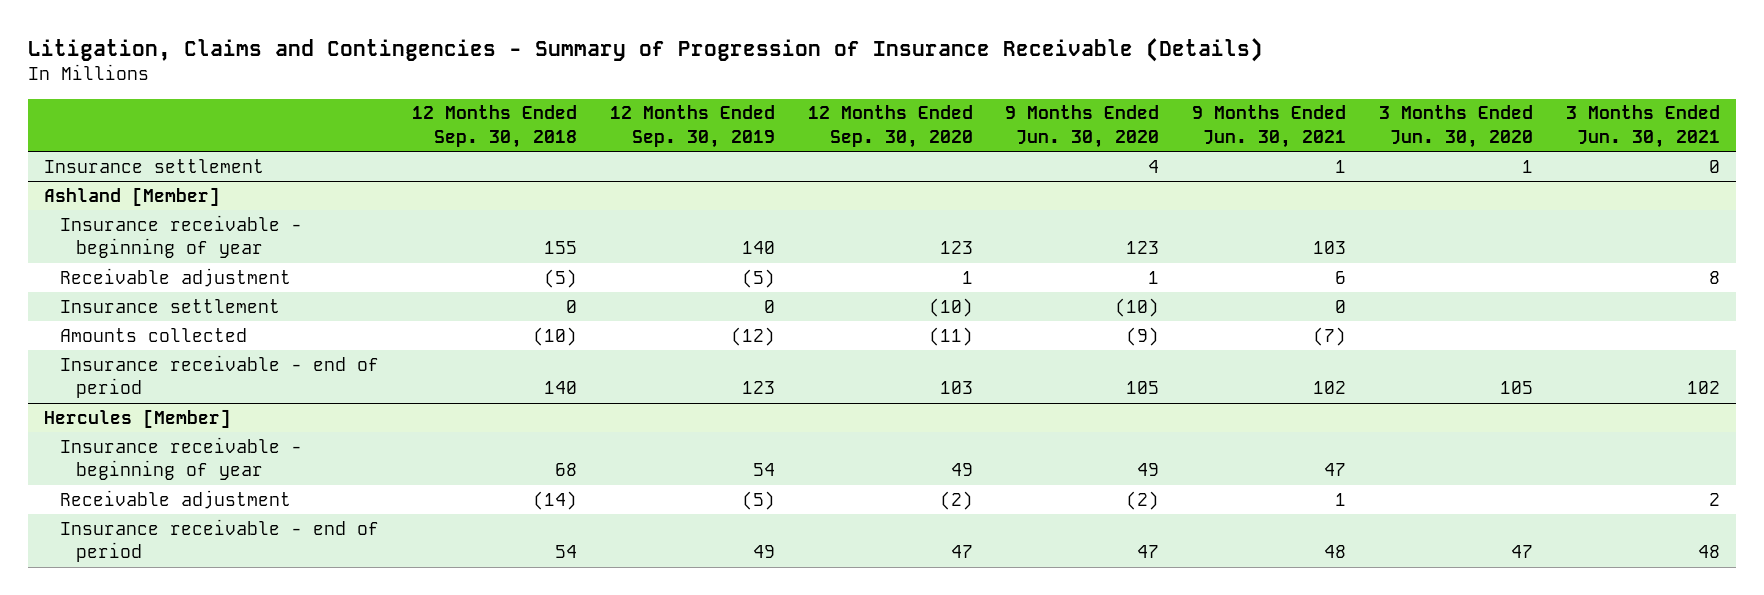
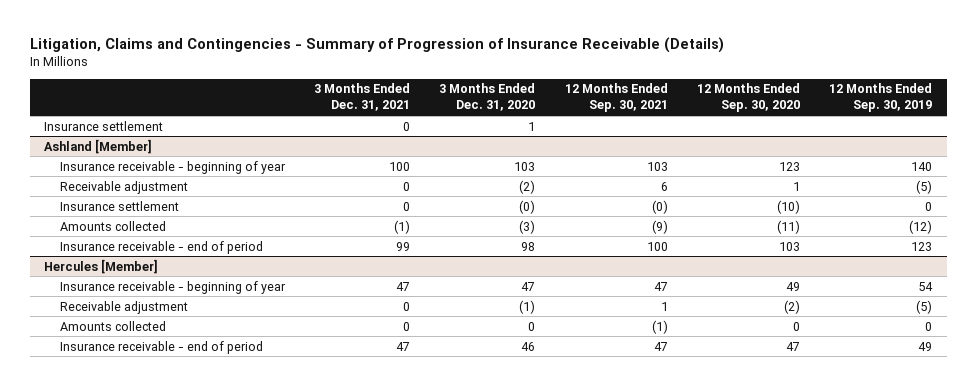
- | 12 Months Ended Sep. 30, 2018 | 12 Months Ended Sep. 30, 2019 | 12 Months Ended Sep. 30, 2020 | 9 Months Ended Jun. 30, 2020 | 9 Months Ended Jun. 30, 2021 | 3 Months Ended Jun. 30, 2020 | 3 Months Ended Jun. 30, 2021
+ | 3 Months Ended Dec. 31, 2021 | 3 Months Ended Dec. 31, 2020 | 12 Months Ended Sep. 30, 2021 | 12 Months Ended Sep. 30, 2020 | 12 Months Ended Sep. 30, 2019
@ Hercules [Member]
+ Amounts collected | 0 | 0 | (1) | 0 | 0

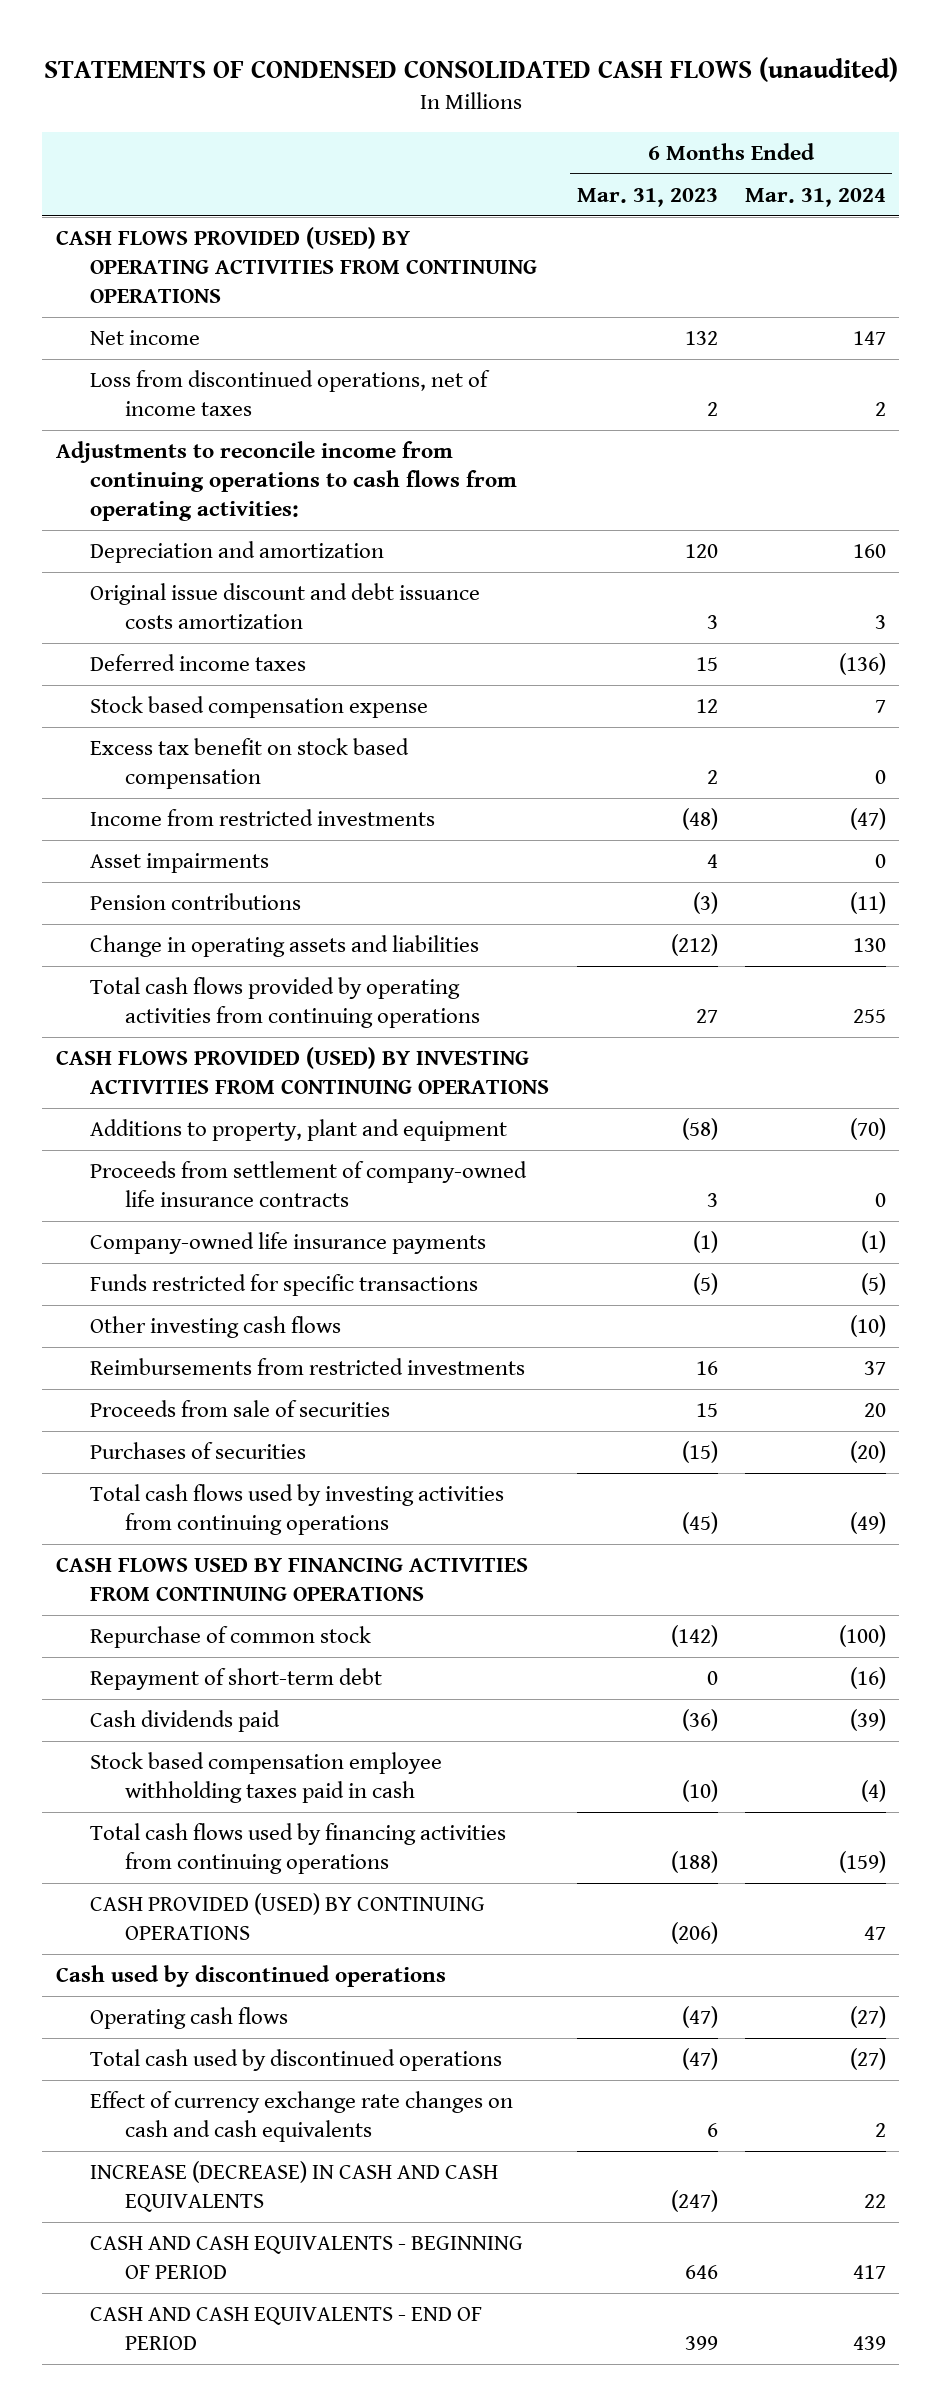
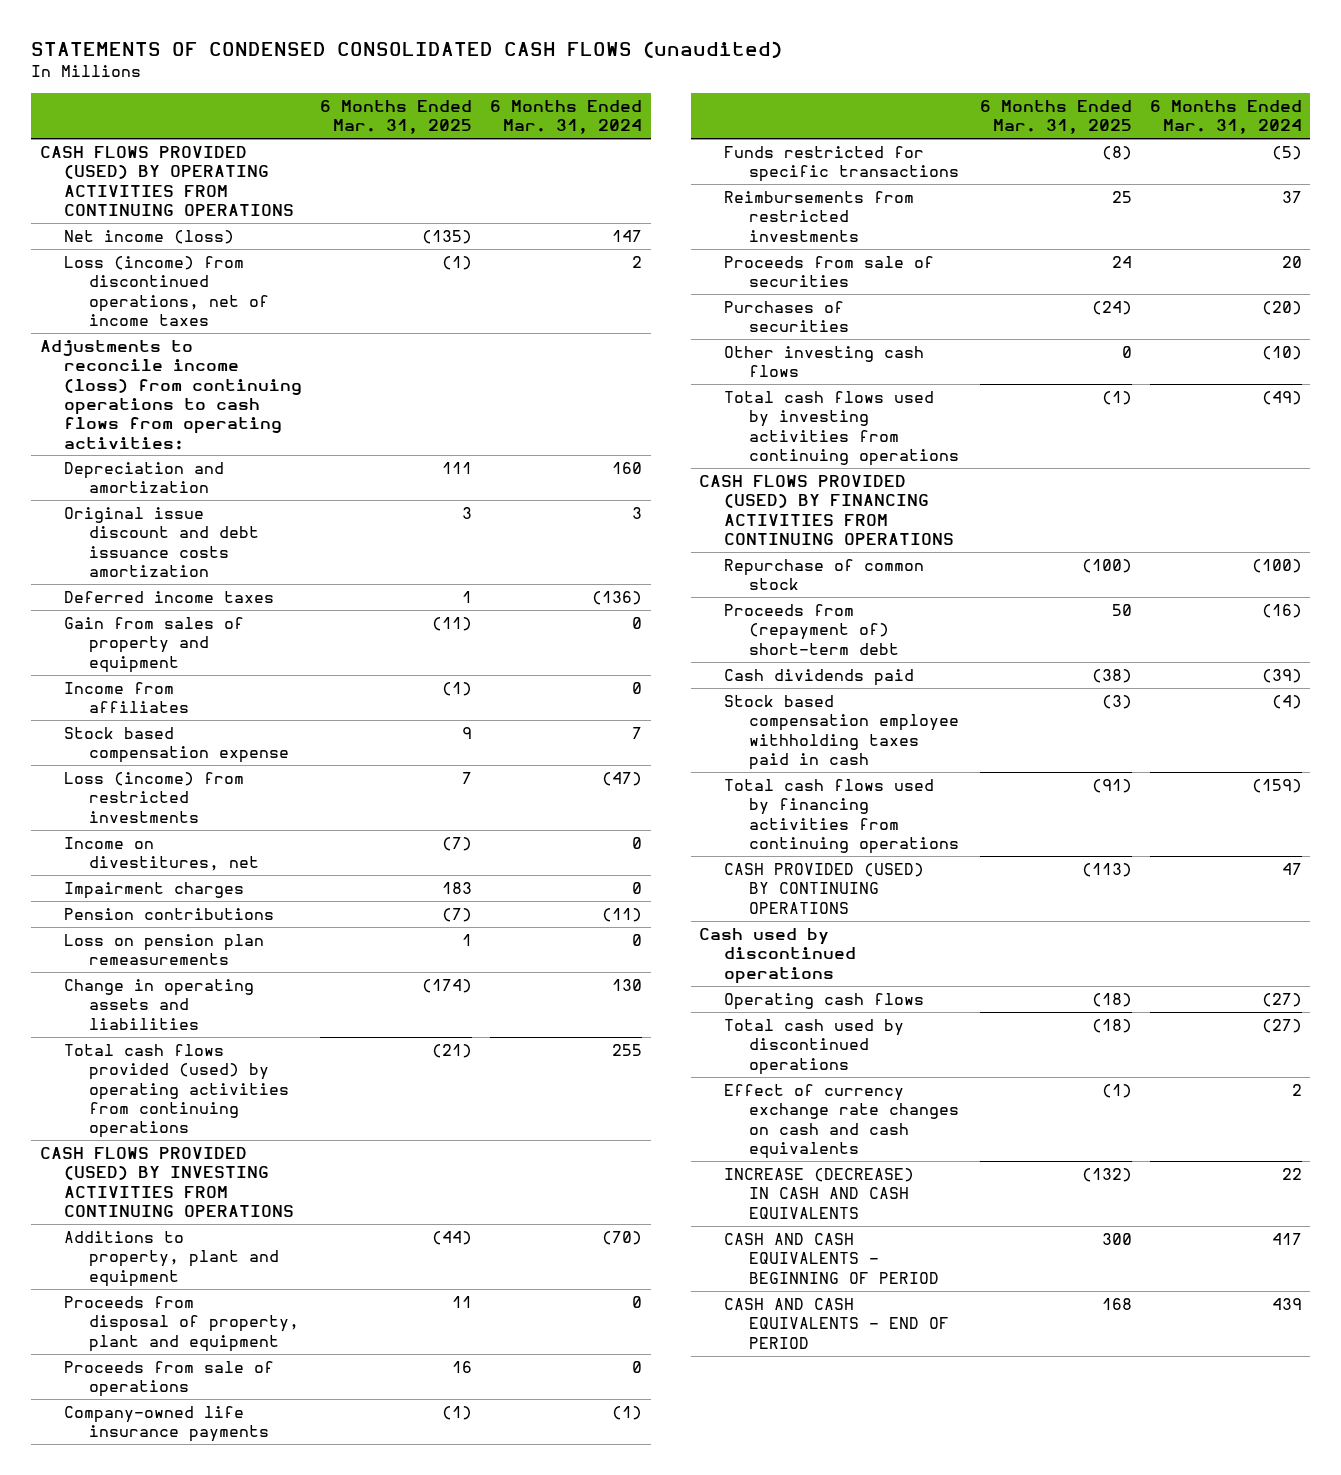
- | 6 Months Ended Mar. 31, 2023 | 6 Months Ended Mar. 31, 2024
+ | 6 Months Ended Mar. 31, 2025 | 6 Months Ended Mar. 31, 2024
- Net income | 132 | 147
- Loss from discontinued operations, net of income taxes | 2 | 2
- Adjustments to reconcile income from continuing operations to cash flows from operating activities:
+ Net income (loss) | (135) | 147
+ Loss (income) from discontinued operations, net of income taxes | (1) | 2
+ Adjustments to reconcile income (loss) from continuing operations to cash flows from operating activities:
+ Gain from sales of property and equipment | (11) | 0
+ Income from affiliates | (1) | 0
- Excess tax benefit on stock based compensation | 2 | 0
- Income from restricted investments | (48) | (47)
- Asset impairments | 4 | 0
+ Loss (income) from restricted investments | 7 | (47)
+ Income on divestitures, net | (7) | 0
+ Impairment charges | 183 | 0
+ Loss on pension plan remeasurements | 1 | 0
- Total cash flows provided by operating activities from continuing operations | 27 | 255
+ Total cash flows provided (used) by operating activities from continuing operations | (21) | 255
- Proceeds from settlement of company-owned life insurance contracts | 3 | 0
+ Proceeds from disposal of property, plant and equipment | 11 | 0
+ Proceeds from sale of operations | 16 | 0
moved down: Other investing cash flows | 0 | (10)
- CASH FLOWS USED BY FINANCING ACTIVITIES FROM CONTINUING OPERATIONS
+ CASH FLOWS PROVIDED (USED) BY FINANCING ACTIVITIES FROM CONTINUING OPERATIONS
- Repayment of short-term debt | 0 | (16)
+ Proceeds from (repayment of) short-term debt | 50 | (16)

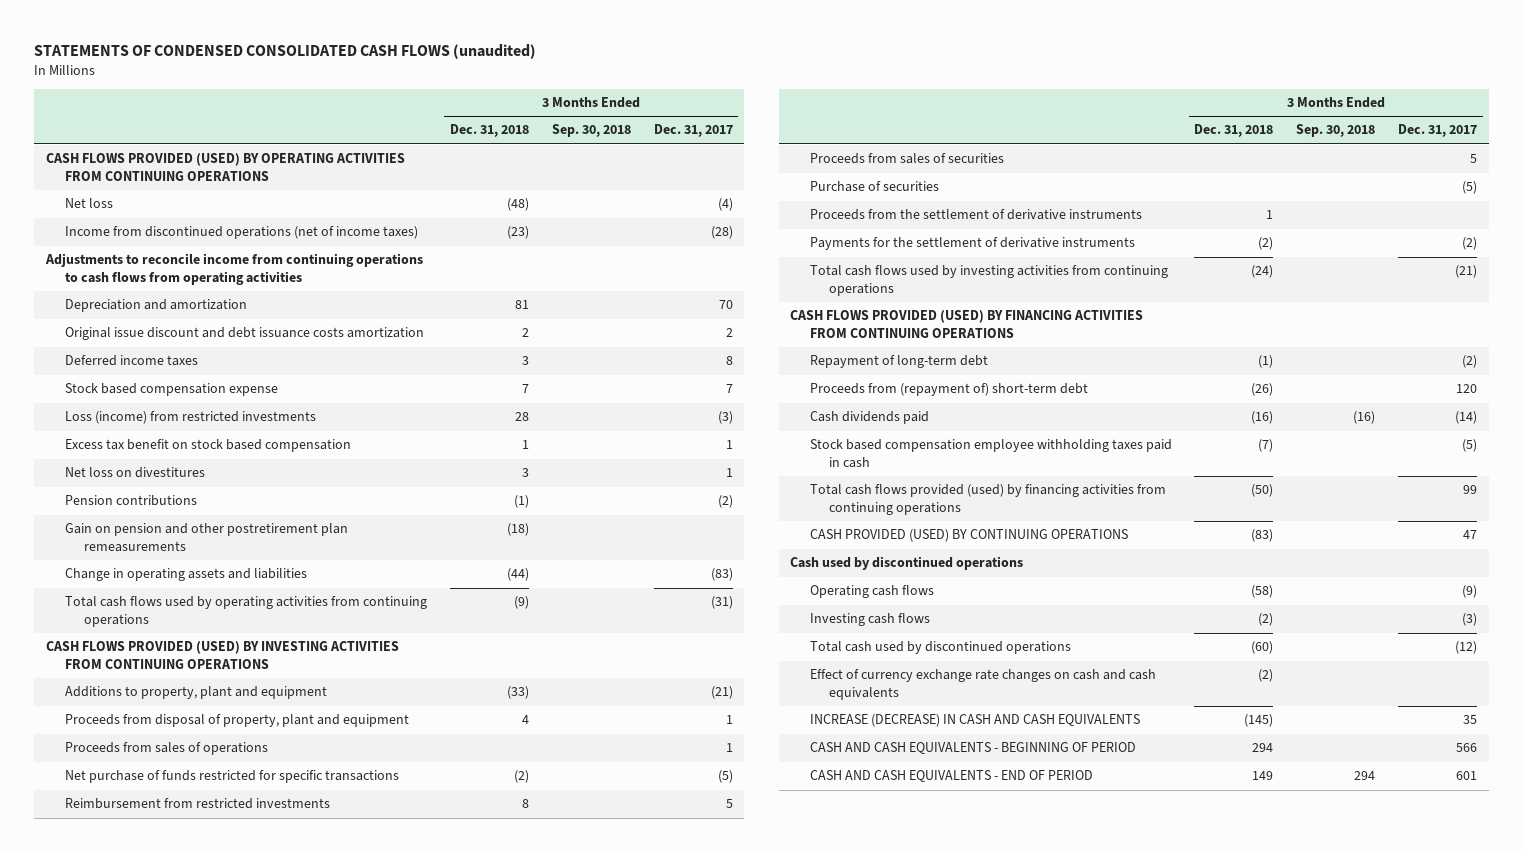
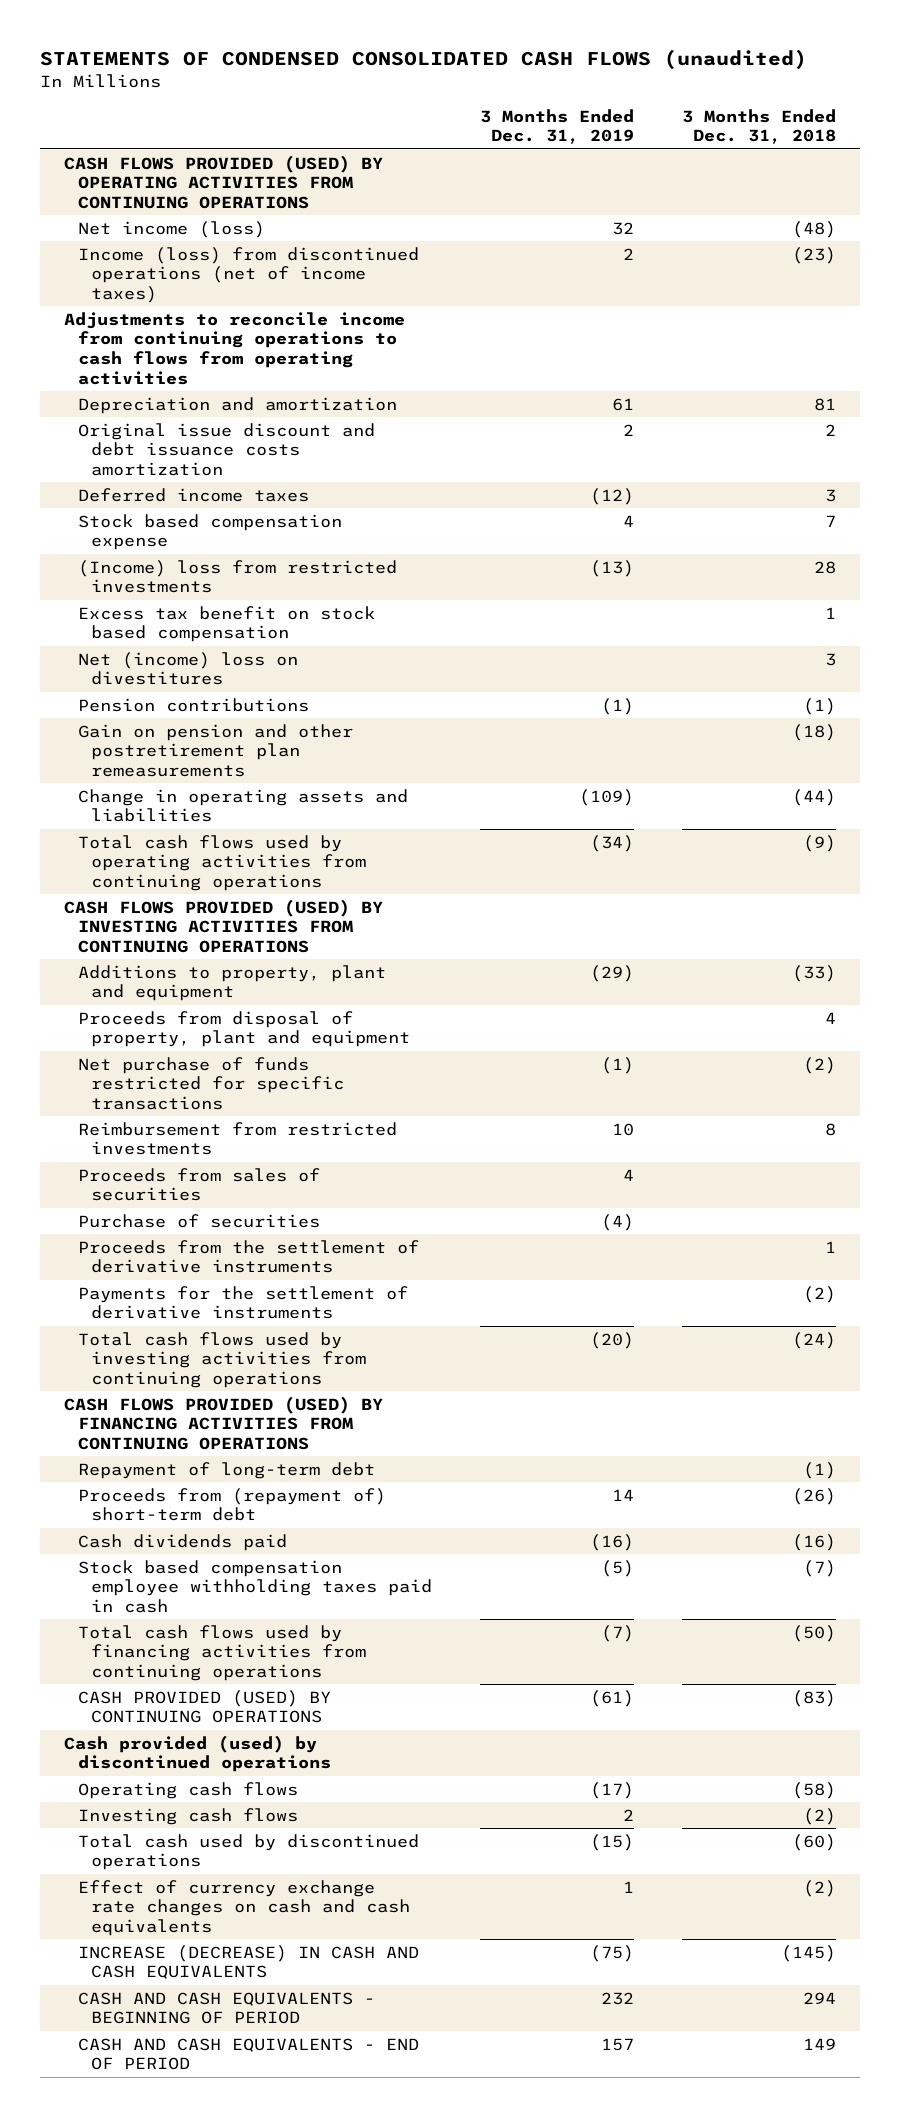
- | 3 Months Ended Dec. 31, 2018 | 3 Months Ended Sep. 30, 2018 | 3 Months Ended Dec. 31, 2017
+ | 3 Months Ended Dec. 31, 2019 | 3 Months Ended Dec. 31, 2018
- Net loss | (48) | | (4)
- Income from discontinued operations (net of income taxes) | (23) | | (28)
+ Net income (loss) | 32 | (48)
+ Income (loss) from discontinued operations (net of income taxes) | 2 | (23)
- Loss (income) from restricted investments | 28 | | (3)
+ (Income) loss from restricted investments | (13) | 28
- Net loss on divestitures | 3 | | 1
+ Net (income) loss on divestitures | | 3
- Proceeds from sales of operations | | | 1
- Total cash flows provided (used) by financing activities from continuing operations | (50) | | 99
+ Total cash flows used by financing activities from continuing operations | (7) | (50)
- Cash used by discontinued operations
+ Cash provided (used) by discontinued operations

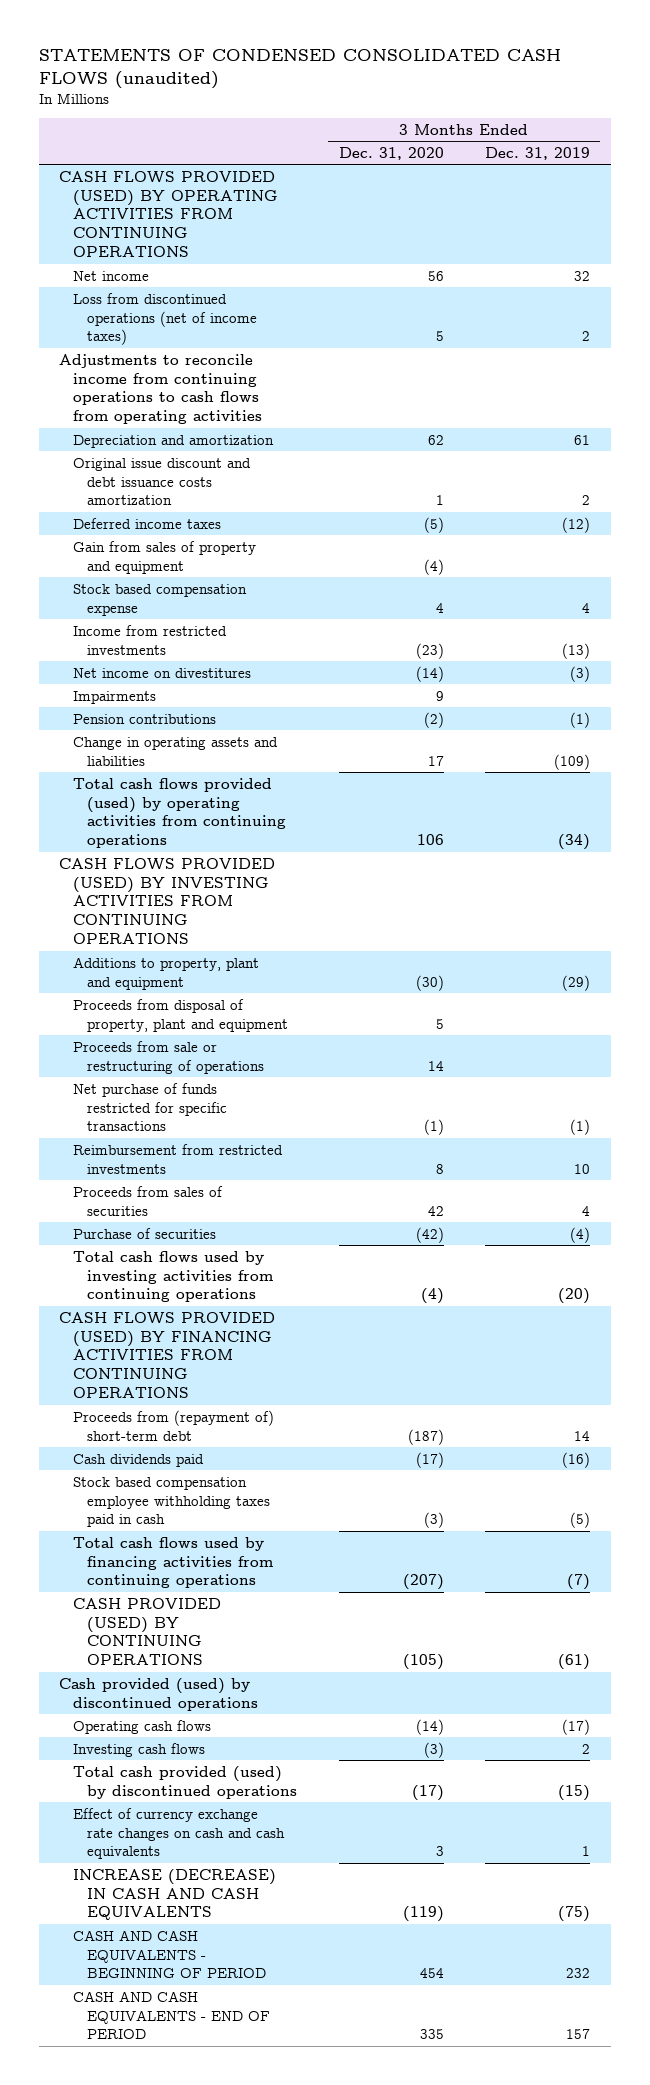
- | 3 Months Ended Dec. 31, 2019 | 3 Months Ended Dec. 31, 2018
+ | 3 Months Ended Dec. 31, 2020 | 3 Months Ended Dec. 31, 2019
- Net income (loss) | 32 | (48)
- Income (loss) from discontinued operations (net of income taxes) | 2 | (23)
+ Net income | 56 | 32
+ Loss from discontinued operations (net of income taxes) | 5 | 2
+ Gain from sales of property and equipment | (4) |
- (Income) loss from restricted investments | (13) | 28
- Excess tax benefit on stock based compensation | | 1
- Net (income) loss on divestitures | | 3
+ Income from restricted investments | (23) | (13)
+ Net income on divestitures | (14) | (3)
+ Impairments | 9 |
- Gain on pension and other postretirement plan remeasurements | | (18)
- Total cash flows used by operating activities from continuing operations | (34) | (9)
+ Total cash flows provided (used) by operating activities from continuing operations | 106 | (34)
+ Proceeds from sale or restructuring of operations | 14 |
- Proceeds from the settlement of derivative instruments | | 1
- Payments for the settlement of derivative instruments | | (2)
- Repayment of long-term debt | | (1)
- Total cash used by discontinued operations | (15) | (60)
+ Total cash provided (used) by discontinued operations | (17) | (15)

